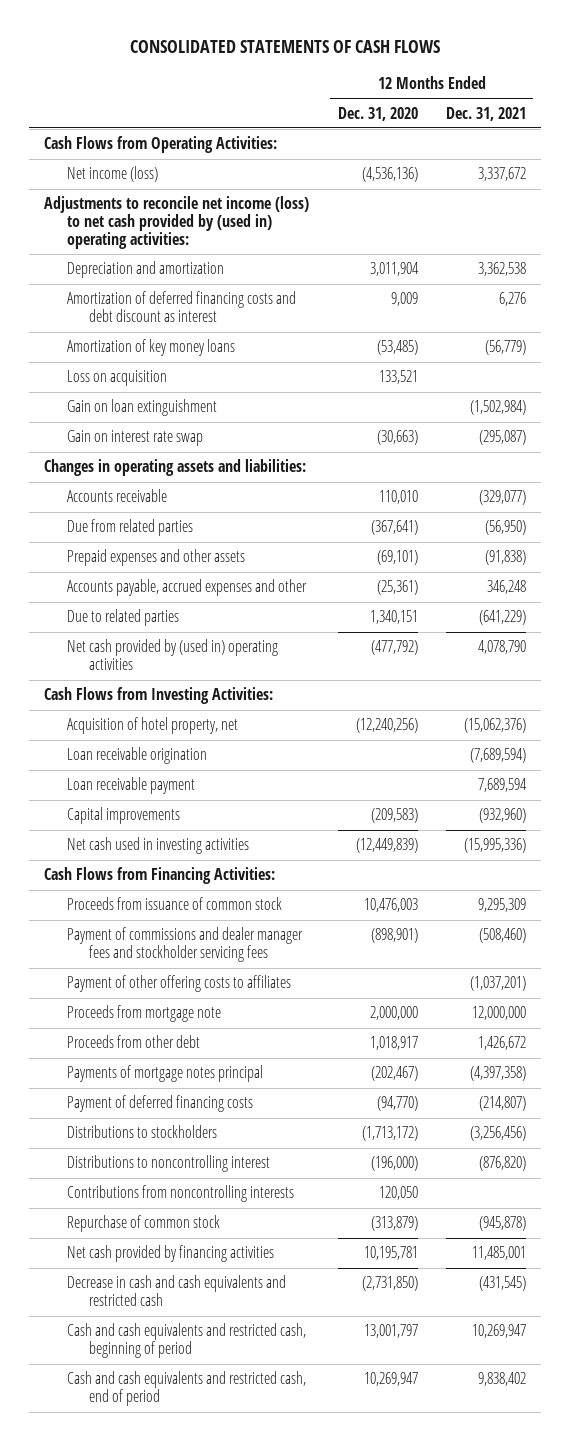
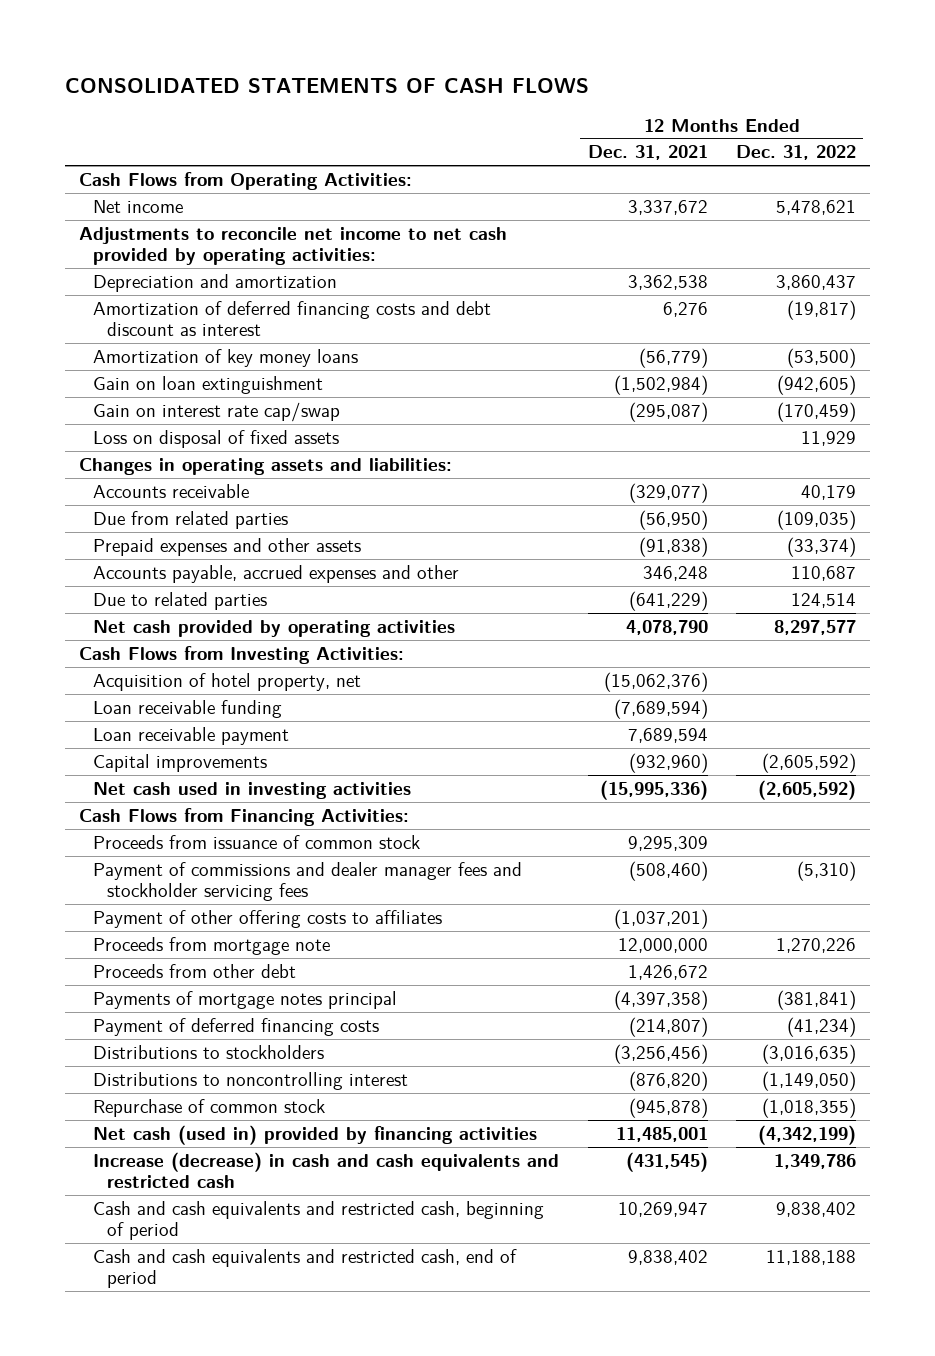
- | 12 Months Ended Dec. 31, 2020 | 12 Months Ended Dec. 31, 2021
+ | 12 Months Ended Dec. 31, 2021 | 12 Months Ended Dec. 31, 2022
- Net income (loss) | (4,536,136) | 3,337,672
- Adjustments to reconcile net income (loss) to net cash provided by (used in) operating activities:
+ Net income | 3,337,672 | 5,478,621
+ Adjustments to reconcile net income to net cash provided by operating activities:
- Loss on acquisition | 133,521 |
- Gain on interest rate swap | (30,663) | (295,087)
+ Gain on interest rate cap/swap | (295,087) | (170,459)
+ Loss on disposal of fixed assets | | 11,929
- Net cash provided by (used in) operating activities | (477,792) | 4,078,790
+ Net cash provided by operating activities | 4,078,790 | 8,297,577
- Loan receivable origination | | (7,689,594)
+ Loan receivable funding | (7,689,594) |
- Contributions from noncontrolling interests | 120,050 |
- Net cash provided by financing activities | 10,195,781 | 11,485,001
- Decrease in cash and cash equivalents and restricted cash | (2,731,850) | (431,545)
+ Net cash (used in) provided by financing activities | 11,485,001 | (4,342,199)
+ Increase (decrease) in cash and cash equivalents and restricted cash | (431,545) | 1,349,786

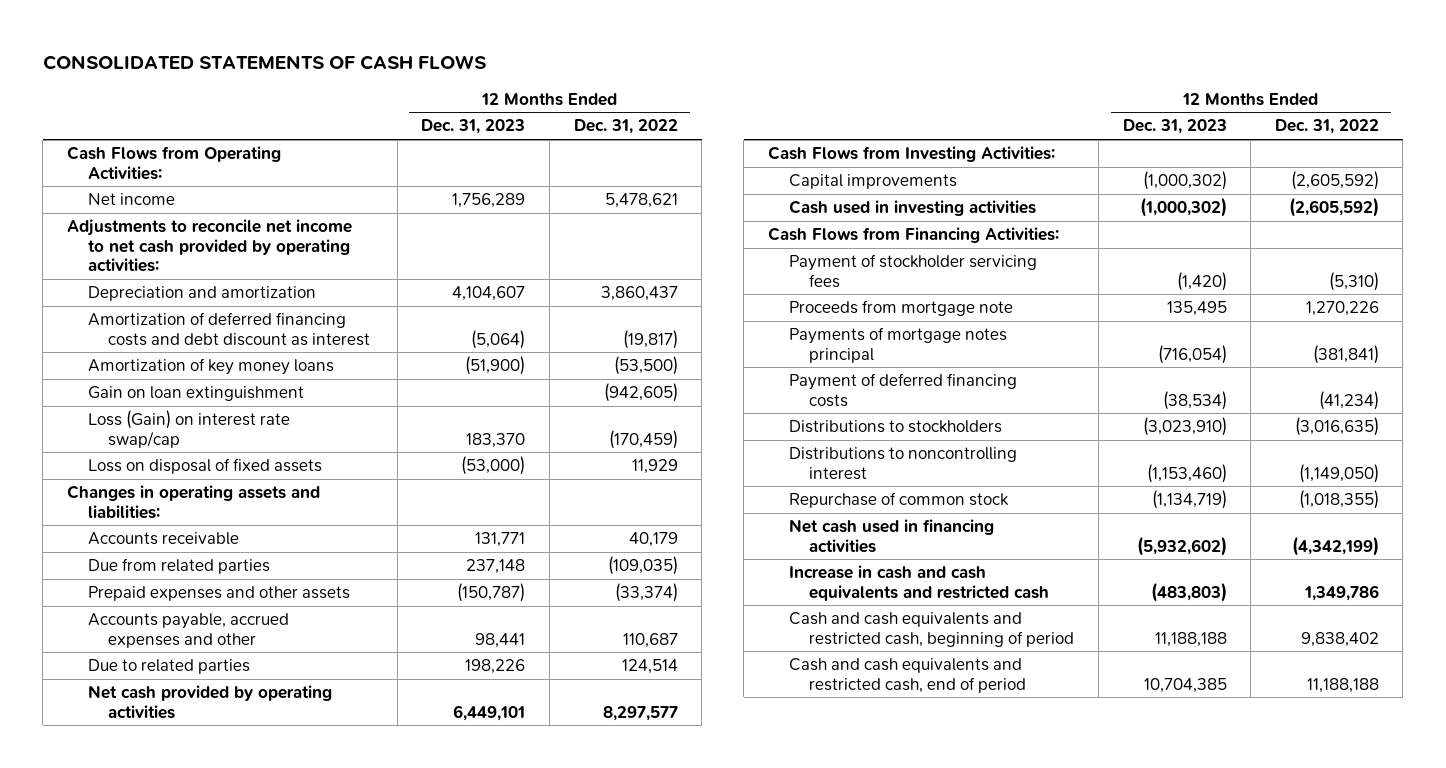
- | 12 Months Ended Dec. 31, 2021 | 12 Months Ended Dec. 31, 2022
+ | 12 Months Ended Dec. 31, 2023 | 12 Months Ended Dec. 31, 2022
- Gain on interest rate cap/swap | (295,087) | (170,459)
+ Loss (Gain) on interest rate swap/cap | 183,370 | (170,459)
- Acquisition of hotel property, net | (15,062,376) |
- Loan receivable funding | (7,689,594) |
- Loan receivable payment | 7,689,594 |
- Net cash used in investing activities | (15,995,336) | (2,605,592)
+ Cash used in investing activities | (1,000,302) | (2,605,592)
- Proceeds from issuance of common stock | 9,295,309 |
- Payment of commissions and dealer manager fees and stockholder servicing fees | (508,460) | (5,310)
- Payment of other offering costs to affiliates | (1,037,201) |
+ Payment of stockholder servicing fees | (1,420) | (5,310)
- Proceeds from other debt | 1,426,672 |
- Net cash (used in) provided by financing activities | 11,485,001 | (4,342,199)
- Increase (decrease) in cash and cash equivalents and restricted cash | (431,545) | 1,349,786
+ Net cash used in financing activities | (5,932,602) | (4,342,199)
+ Increase in cash and cash equivalents and restricted cash | (483,803) | 1,349,786

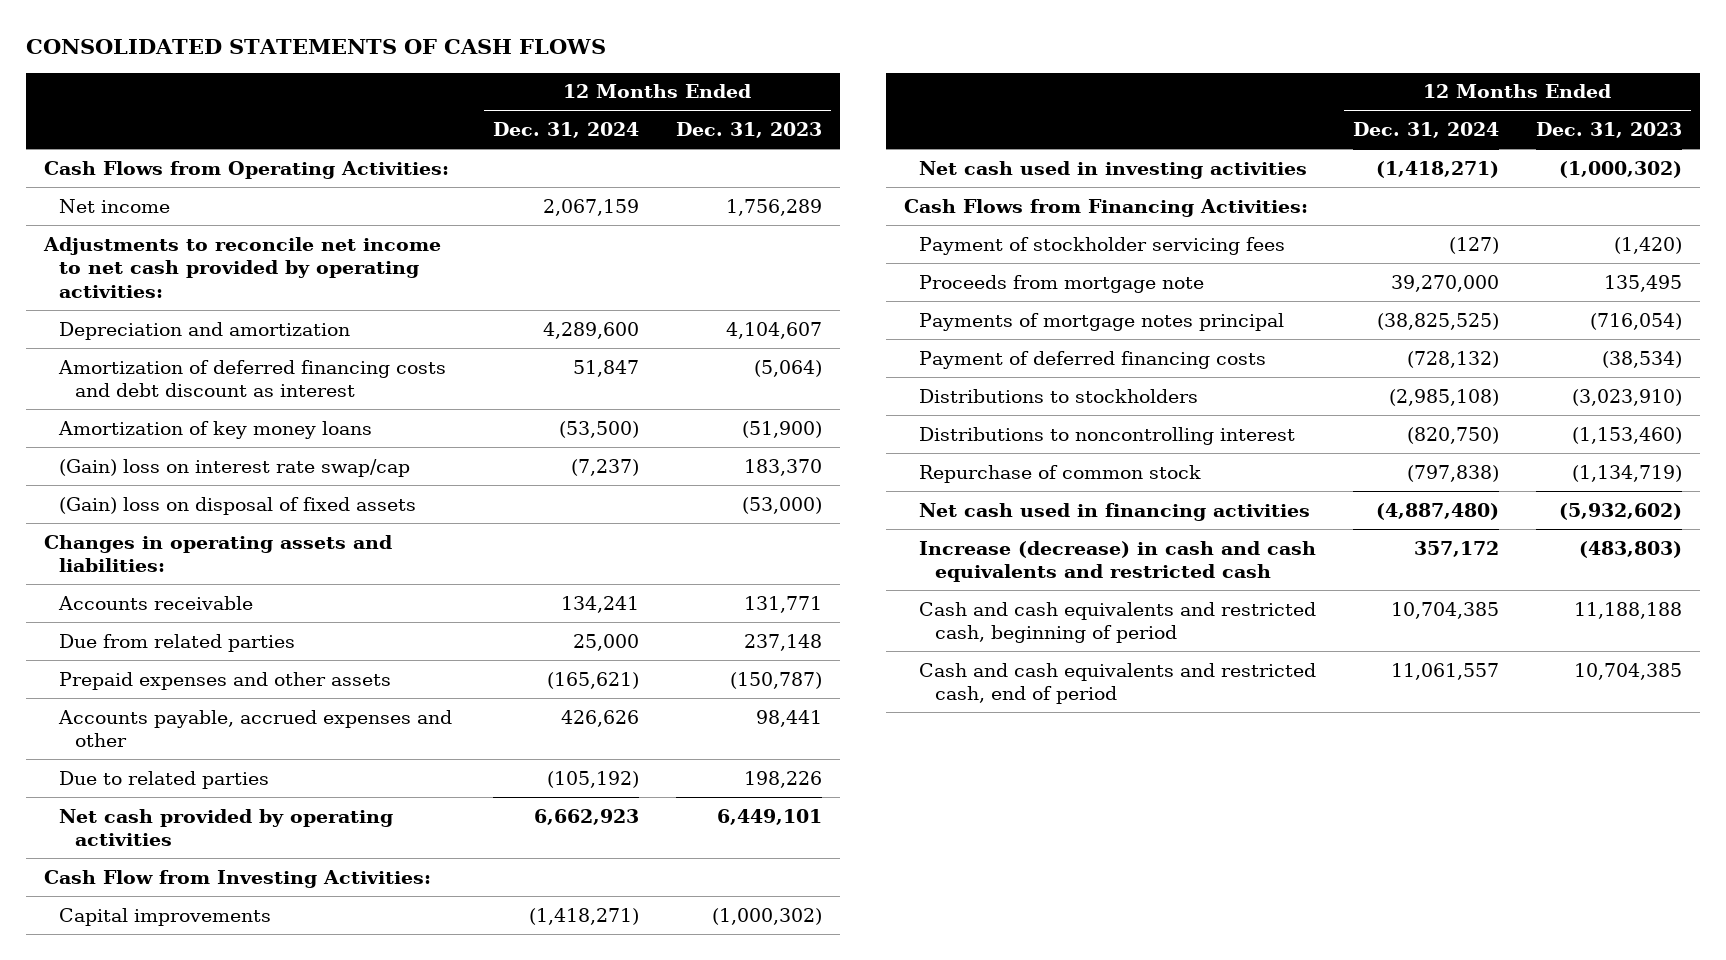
- | 12 Months Ended Dec. 31, 2023 | 12 Months Ended Dec. 31, 2022
+ | 12 Months Ended Dec. 31, 2024 | 12 Months Ended Dec. 31, 2023
- Gain on loan extinguishment | | (942,605)
- Loss (Gain) on interest rate swap/cap | 183,370 | (170,459)
- Loss on disposal of fixed assets | (53,000) | 11,929
+ (Gain) loss on interest rate swap/cap | (7,237) | 183,370
+ (Gain) loss on disposal of fixed assets | | (53,000)
- Cash Flows from Investing Activities:
+ Cash Flow from Investing Activities:
- Cash used in investing activities | (1,000,302) | (2,605,592)
+ Net cash used in investing activities | (1,418,271) | (1,000,302)
- Increase in cash and cash equivalents and restricted cash | (483,803) | 1,349,786
+ Increase (decrease) in cash and cash equivalents and restricted cash | 357,172 | (483,803)

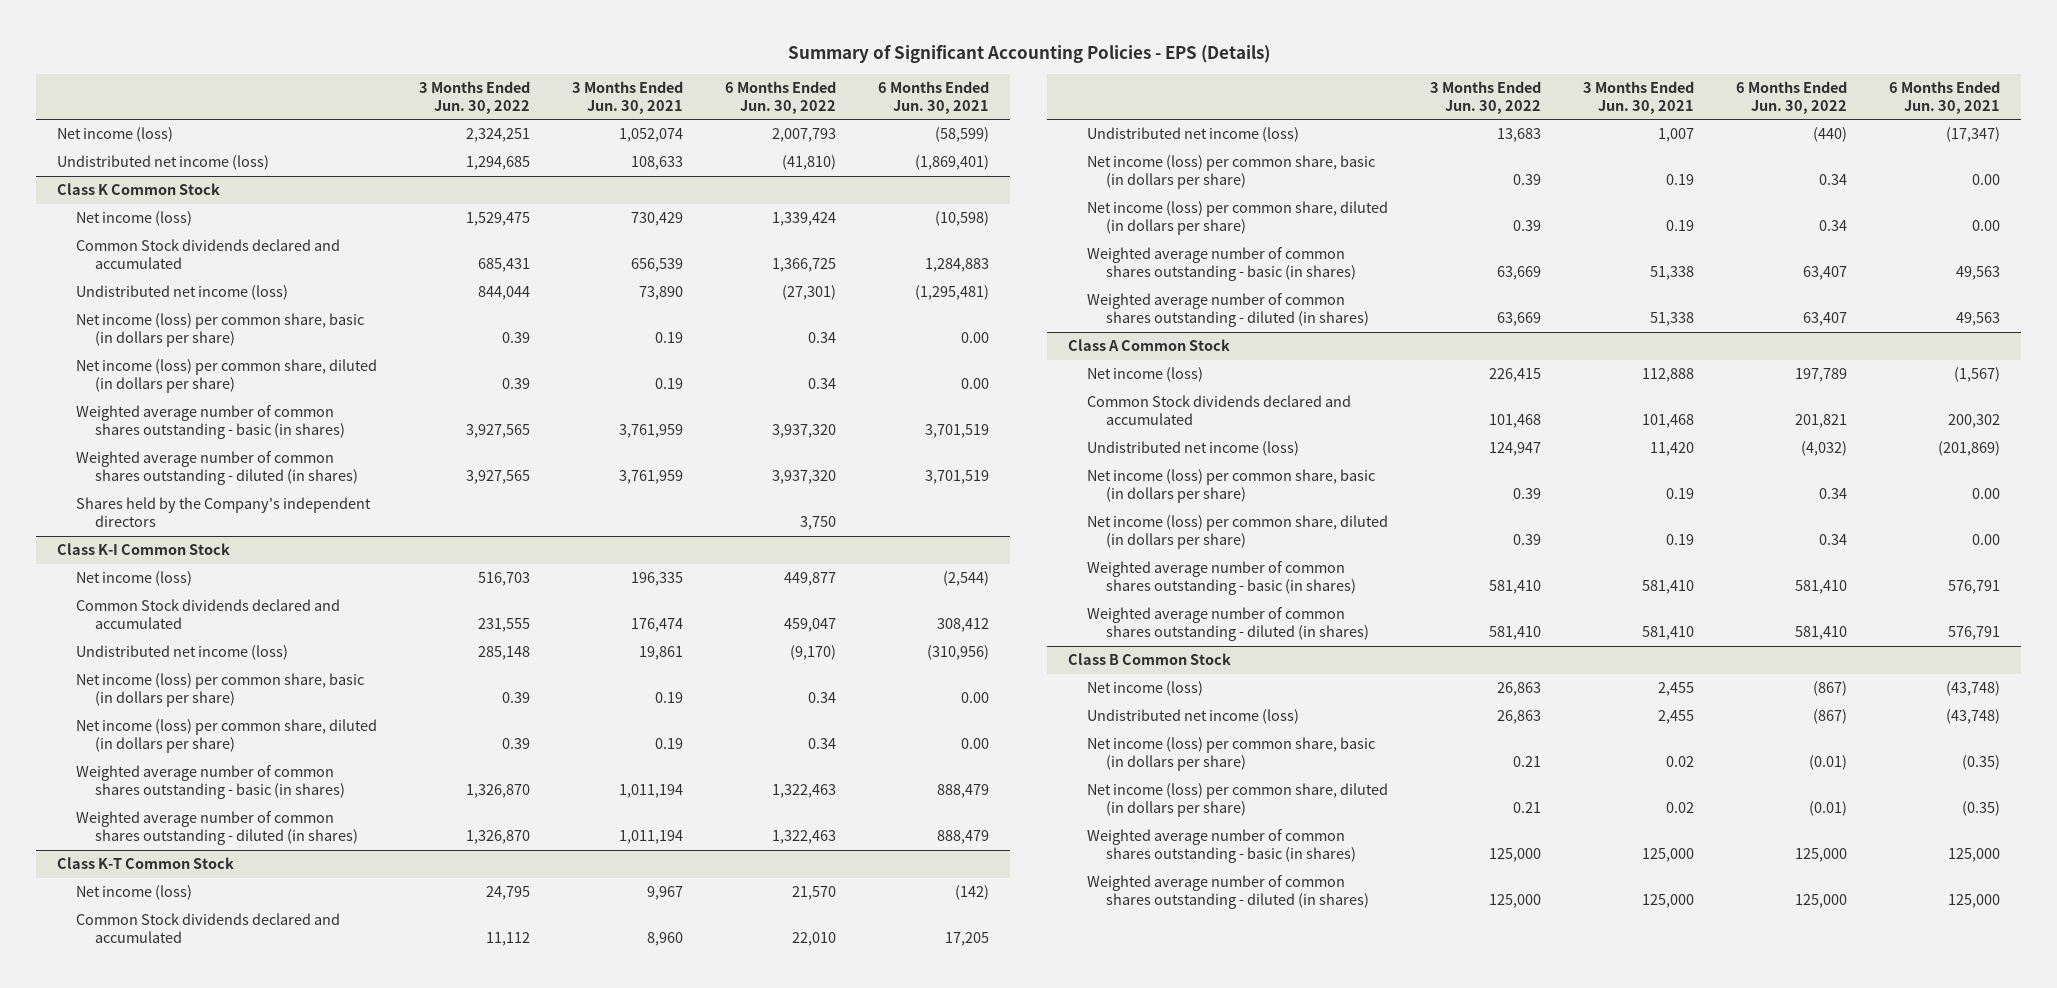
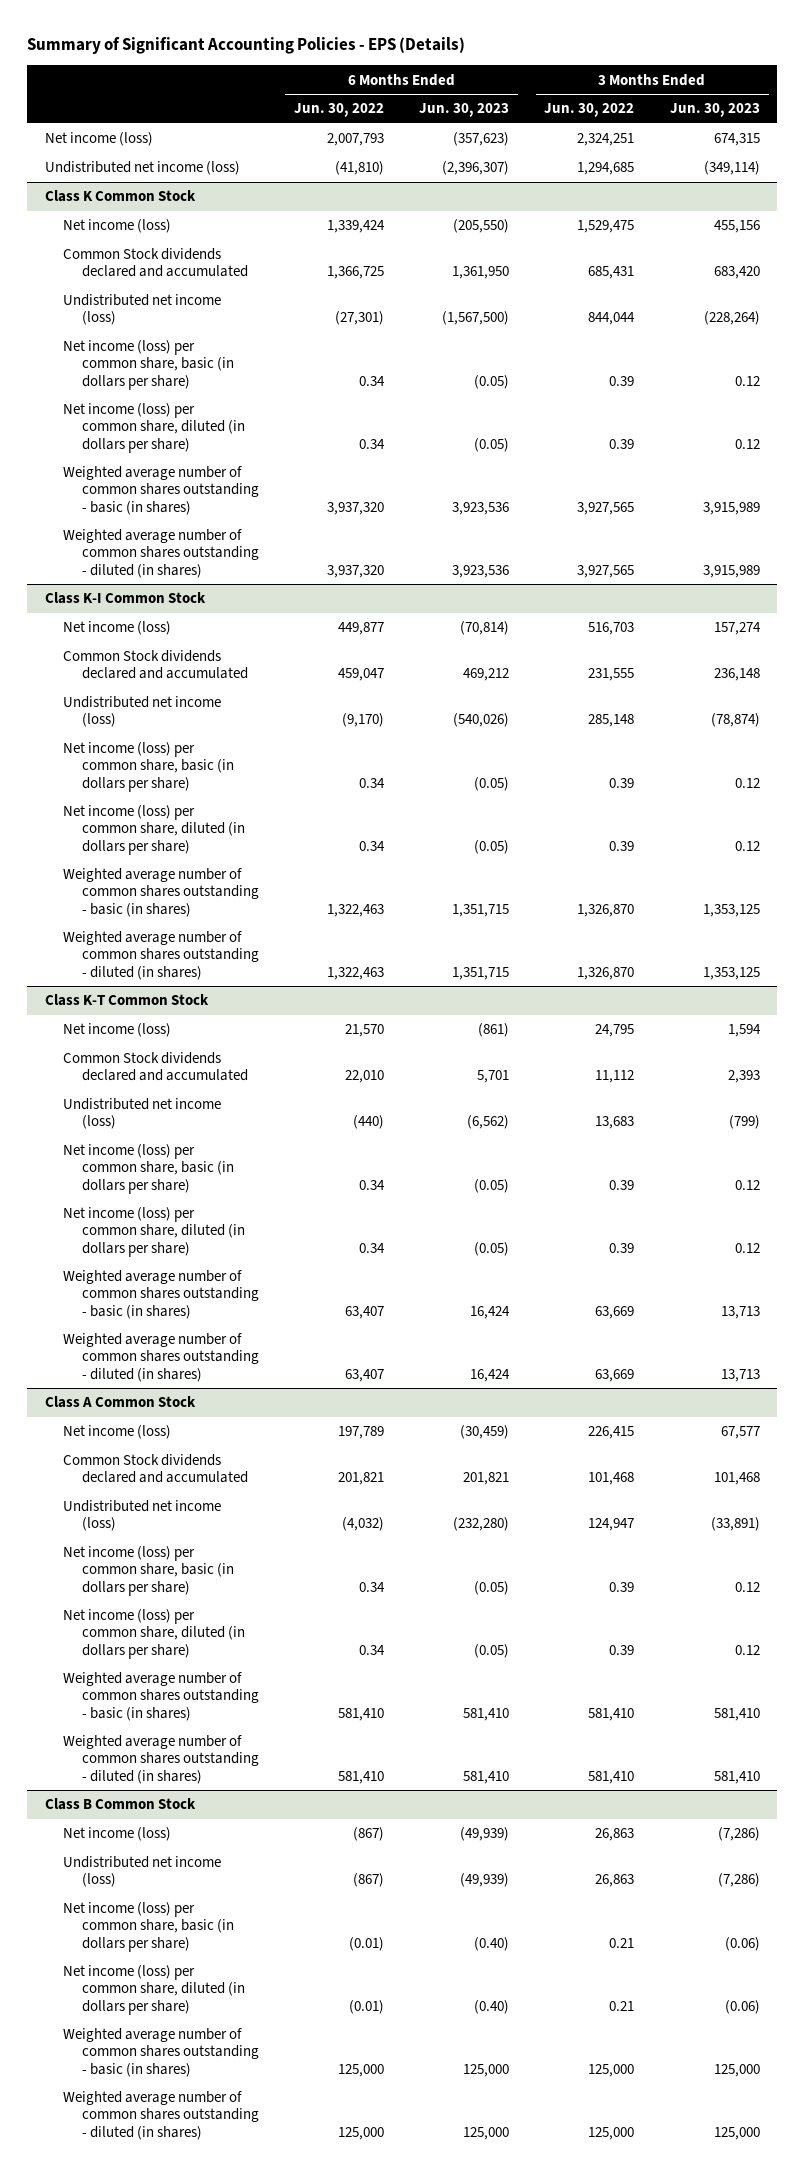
- | 3 Months Ended Jun. 30, 2022 | 3 Months Ended Jun. 30, 2021 | 6 Months Ended Jun. 30, 2022 | 6 Months Ended Jun. 30, 2021
+ | 6 Months Ended Jun. 30, 2022 | 6 Months Ended Jun. 30, 2023 | 3 Months Ended Jun. 30, 2022 | 3 Months Ended Jun. 30, 2023
@ Class K Common Stock
- Shares held by the Company's independent directors | | | 3,750 |

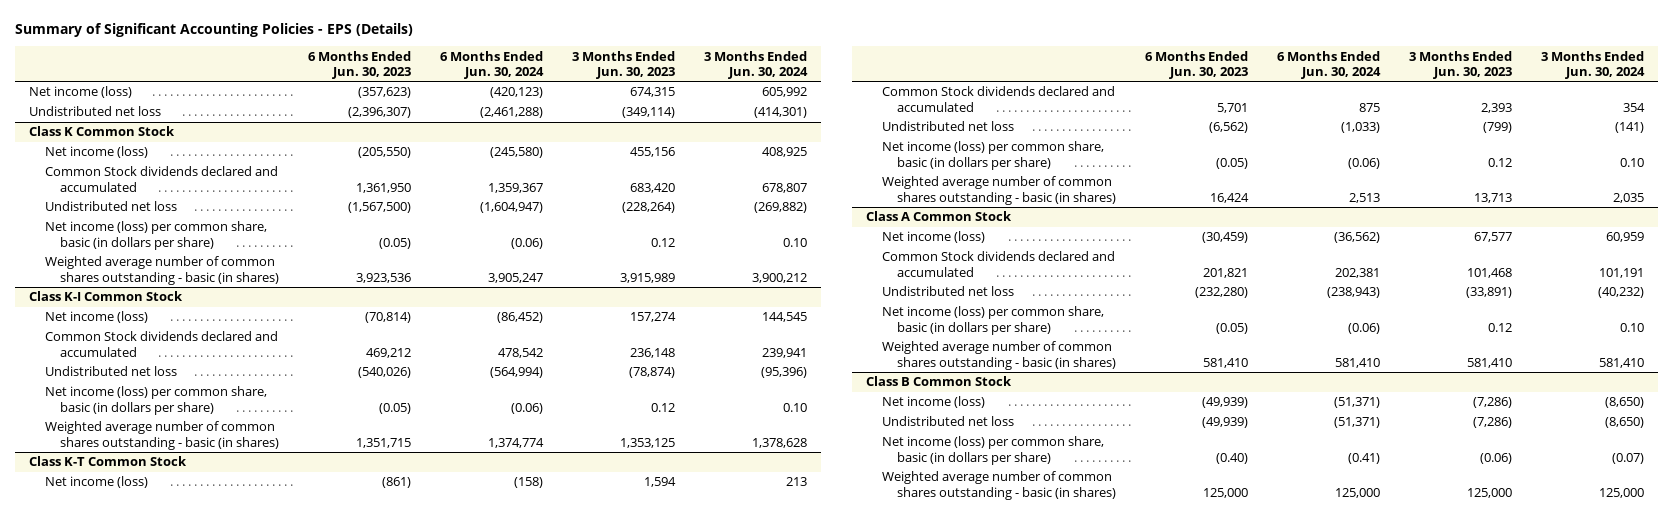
- | 6 Months Ended Jun. 30, 2022 | 6 Months Ended Jun. 30, 2023 | 3 Months Ended Jun. 30, 2022 | 3 Months Ended Jun. 30, 2023
+ | 6 Months Ended Jun. 30, 2023 | 6 Months Ended Jun. 30, 2024 | 3 Months Ended Jun. 30, 2023 | 3 Months Ended Jun. 30, 2024
- Undistributed net income (loss) | (41,810) | (2,396,307) | 1,294,685 | (349,114)
+ Undistributed net loss | (2,396,307) | (2,461,288) | (349,114) | (414,301)
@ Class K Common Stock
- Undistributed net income (loss) | (27,301) | (1,567,500) | 844,044 | (228,264)
+ Undistributed net loss | (1,567,500) | (1,604,947) | (228,264) | (269,882)
- Net income (loss) per common share, diluted (in dollars per share) | 0.34 | (0.05) | 0.39 | 0.12
- Weighted average number of common shares outstanding - diluted (in shares) | 3,937,320 | 3,923,536 | 3,927,565 | 3,915,989
@ Class K-I Common Stock
- Undistributed net income (loss) | (9,170) | (540,026) | 285,148 | (78,874)
+ Undistributed net loss | (540,026) | (564,994) | (78,874) | (95,396)
- Net income (loss) per common share, diluted (in dollars per share) | 0.34 | (0.05) | 0.39 | 0.12
- Weighted average number of common shares outstanding - diluted (in shares) | 1,322,463 | 1,351,715 | 1,326,870 | 1,353,125
@ Class K-T Common Stock
- Undistributed net income (loss) | (440) | (6,562) | 13,683 | (799)
+ Undistributed net loss | (6,562) | (1,033) | (799) | (141)
- Net income (loss) per common share, diluted (in dollars per share) | 0.34 | (0.05) | 0.39 | 0.12
- Weighted average number of common shares outstanding - diluted (in shares) | 63,407 | 16,424 | 63,669 | 13,713
@ Class A Common Stock
- Undistributed net income (loss) | (4,032) | (232,280) | 124,947 | (33,891)
+ Undistributed net loss | (232,280) | (238,943) | (33,891) | (40,232)
- Net income (loss) per common share, diluted (in dollars per share) | 0.34 | (0.05) | 0.39 | 0.12
- Weighted average number of common shares outstanding - diluted (in shares) | 581,410 | 581,410 | 581,410 | 581,410
@ Class B Common Stock
- Undistributed net income (loss) | (867) | (49,939) | 26,863 | (7,286)
+ Undistributed net loss | (49,939) | (51,371) | (7,286) | (8,650)
- Net income (loss) per common share, diluted (in dollars per share) | (0.01) | (0.40) | 0.21 | (0.06)
- Weighted average number of common shares outstanding - diluted (in shares) | 125,000 | 125,000 | 125,000 | 125,000

